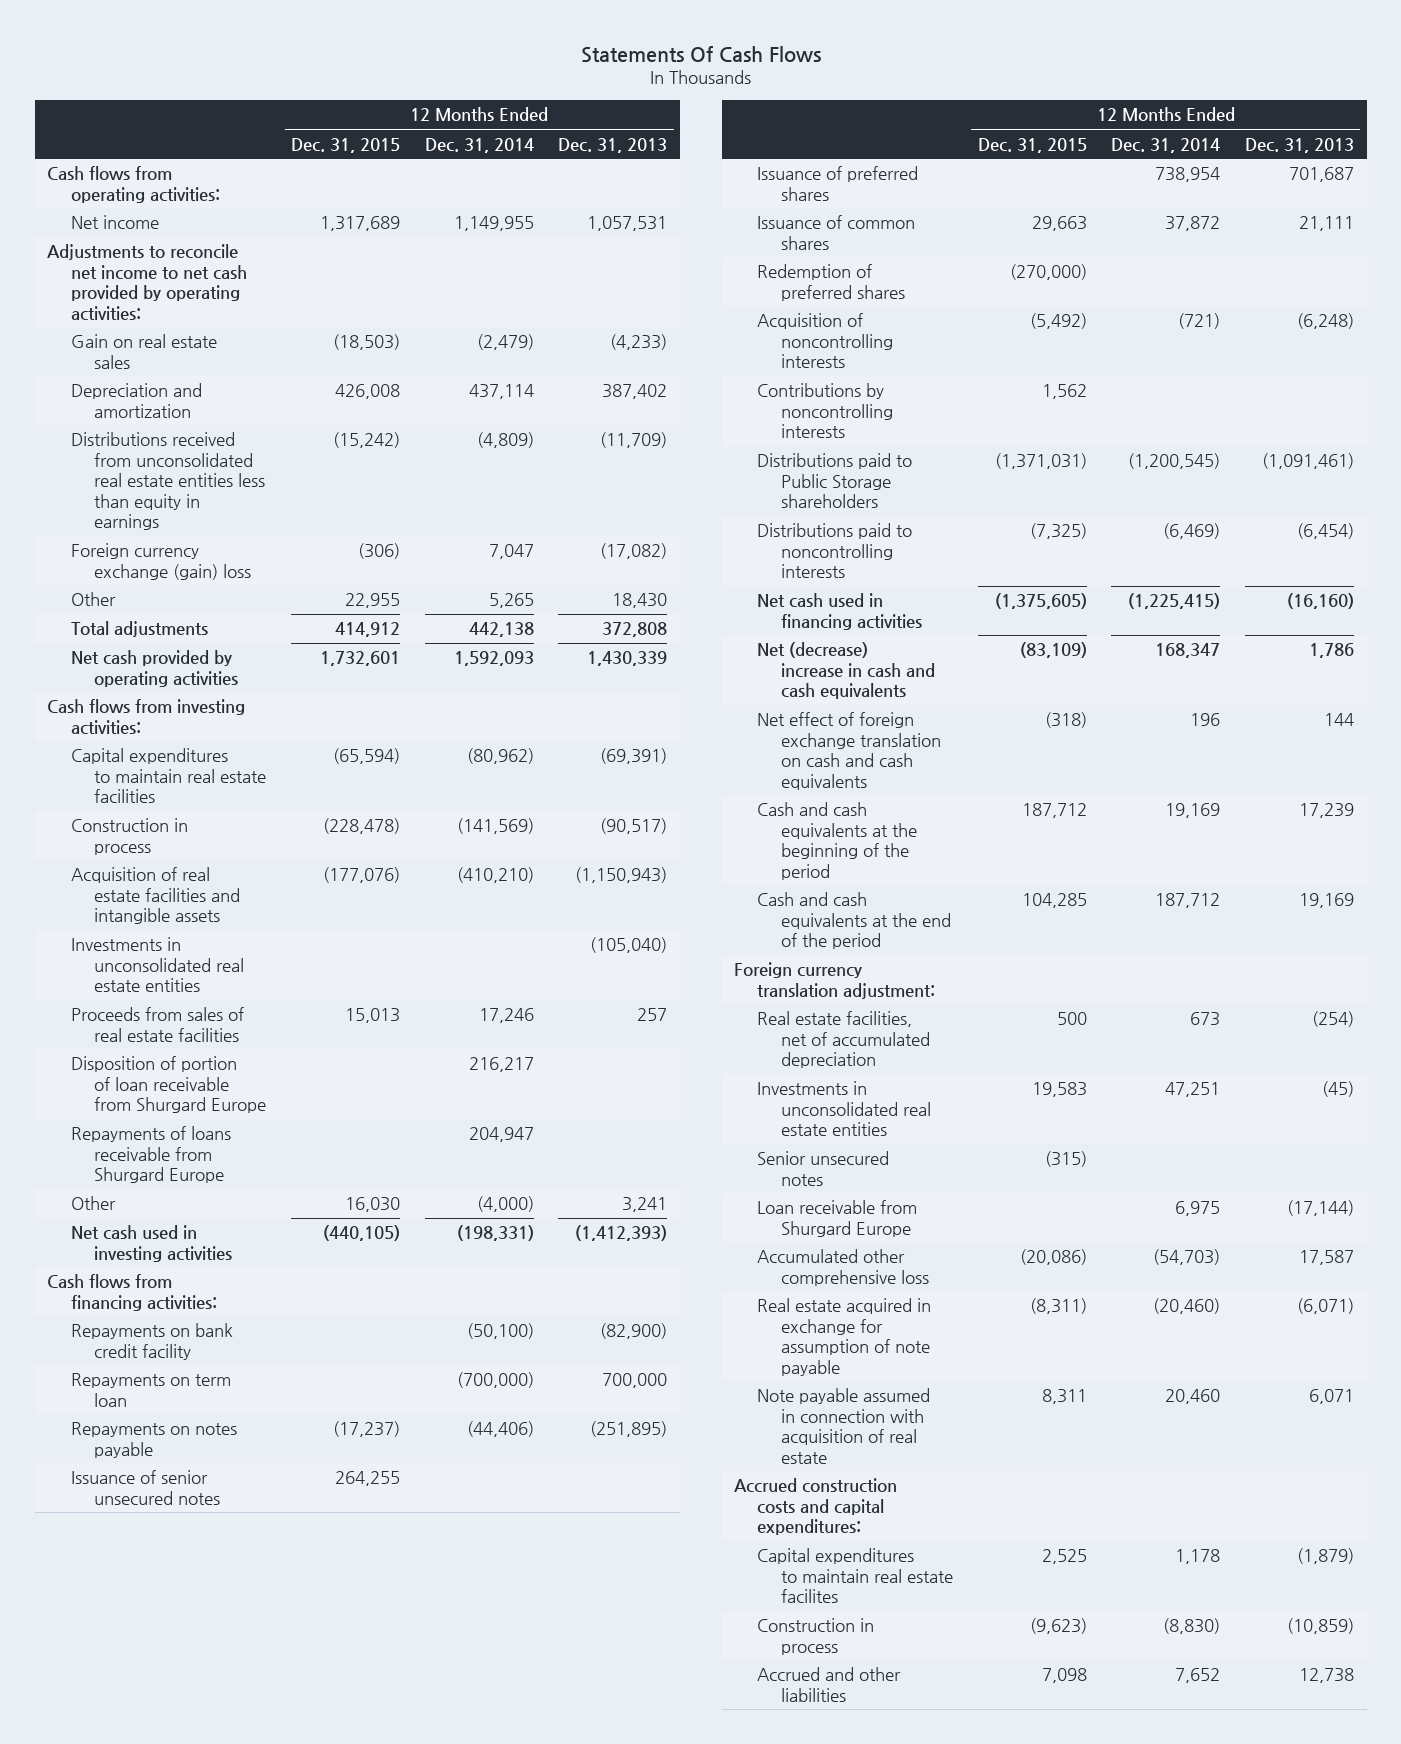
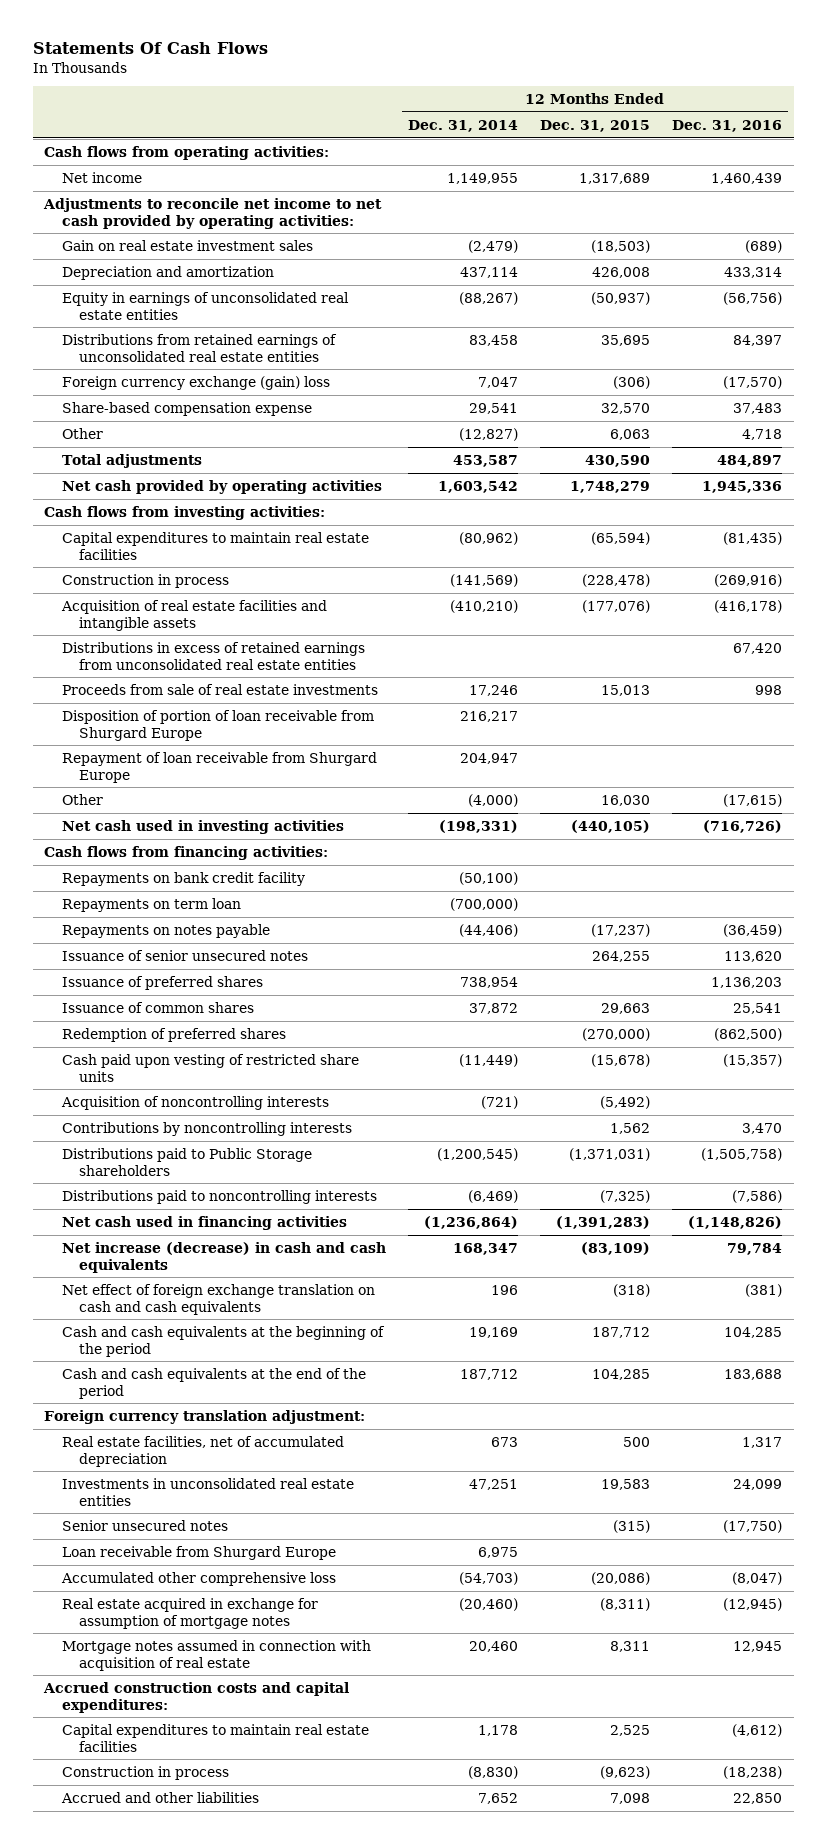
- | 12 Months Ended Dec. 31, 2015 | 12 Months Ended Dec. 31, 2014 | 12 Months Ended Dec. 31, 2013
+ | 12 Months Ended Dec. 31, 2014 | 12 Months Ended Dec. 31, 2015 | 12 Months Ended Dec. 31, 2016
- Gain on real estate sales | (18,503) | (2,479) | (4,233)
+ Gain on real estate investment sales | (2,479) | (18,503) | (689)
- Distributions received from unconsolidated real estate entities less than equity in earnings | (15,242) | (4,809) | (11,709)
+ Equity in earnings of unconsolidated real estate entities | (88,267) | (50,937) | (56,756)
+ Distributions from retained earnings of unconsolidated real estate entities | 83,458 | 35,695 | 84,397
- Other | 22,955 | 5,265 | 18,430
- Total adjustments | 414,912 | 442,138 | 372,808
- Net cash provided by operating activities | 1,732,601 | 1,592,093 | 1,430,339
+ Share-based compensation expense | 29,541 | 32,570 | 37,483
+ Other | (12,827) | 6,063 | 4,718
+ Total adjustments | 453,587 | 430,590 | 484,897
+ Net cash provided by operating activities | 1,603,542 | 1,748,279 | 1,945,336
- Investments in unconsolidated real estate entities | | | (105,040)
- Proceeds from sales of real estate facilities | 15,013 | 17,246 | 257
+ Distributions in excess of retained earnings from unconsolidated real estate entities | | | 67,420
+ Proceeds from sale of real estate investments | 17,246 | 15,013 | 998
- Repayments of loans receivable from Shurgard Europe | | 204,947 |
+ Repayment of loan receivable from Shurgard Europe | 204,947 | |
+ Cash paid upon vesting of restricted share units | (11,449) | (15,678) | (15,357)
- Net cash used in financing activities | (1,375,605) | (1,225,415) | (16,160)
- Net (decrease) increase in cash and cash equivalents | (83,109) | 168,347 | 1,786
+ Net cash used in financing activities | (1,236,864) | (1,391,283) | (1,148,826)
+ Net increase (decrease) in cash and cash equivalents | 168,347 | (83,109) | 79,784
- Real estate acquired in exchange for assumption of note payable | (8,311) | (20,460) | (6,071)
- Note payable assumed in connection with acquisition of real estate | 8,311 | 20,460 | 6,071
+ Real estate acquired in exchange for assumption of mortgage notes | (20,460) | (8,311) | (12,945)
+ Mortgage notes assumed in connection with acquisition of real estate | 20,460 | 8,311 | 12,945
- Capital expenditures to maintain real estate facilites | 2,525 | 1,178 | (1,879)
+ Capital expenditures to maintain real estate facilities | 1,178 | 2,525 | (4,612)

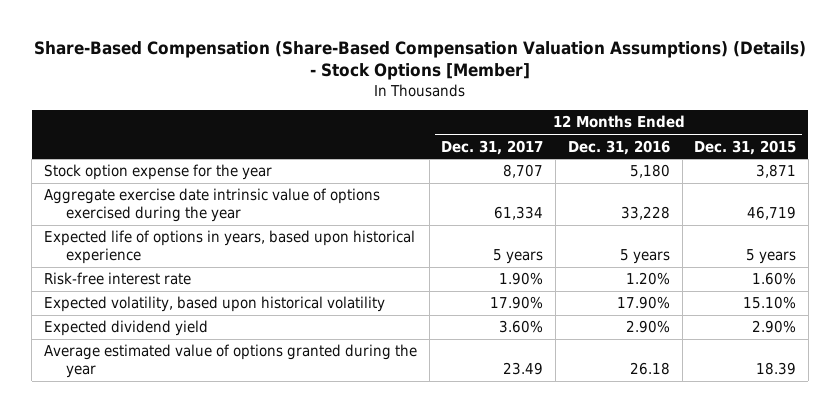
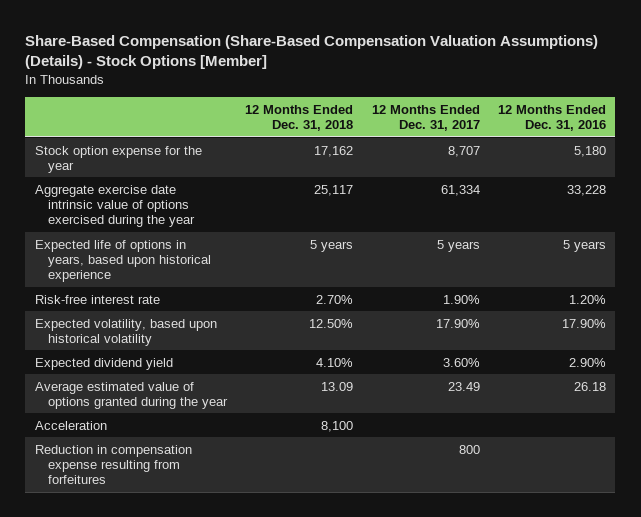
- | 12 Months Ended Dec. 31, 2017 | 12 Months Ended Dec. 31, 2016 | 12 Months Ended Dec. 31, 2015
+ | 12 Months Ended Dec. 31, 2018 | 12 Months Ended Dec. 31, 2017 | 12 Months Ended Dec. 31, 2016
+ Acceleration | 8,100 | |
+ Reduction in compensation expense resulting from forfeitures | | 800 |

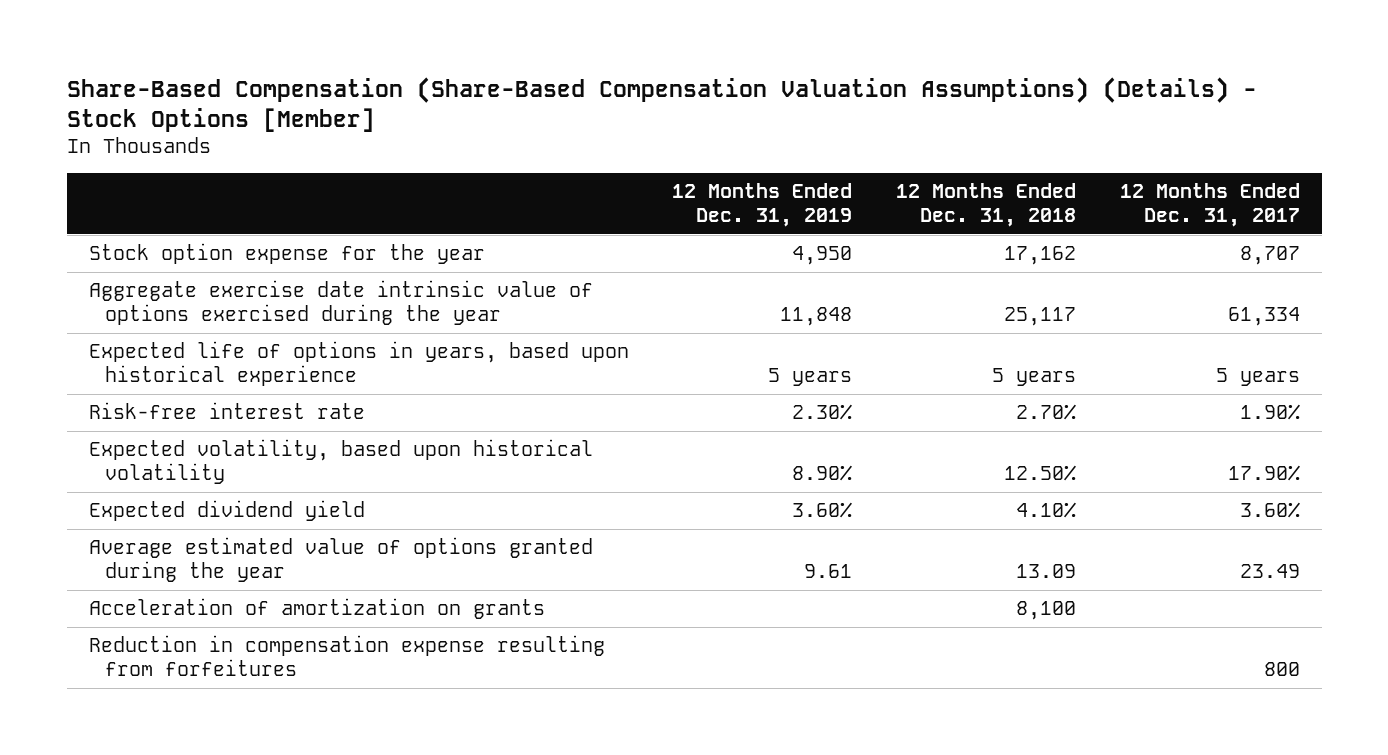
- | 12 Months Ended Dec. 31, 2018 | 12 Months Ended Dec. 31, 2017 | 12 Months Ended Dec. 31, 2016
+ | 12 Months Ended Dec. 31, 2019 | 12 Months Ended Dec. 31, 2018 | 12 Months Ended Dec. 31, 2017
- Acceleration | 8,100 | |
+ Acceleration of amortization on grants | | 8,100 |

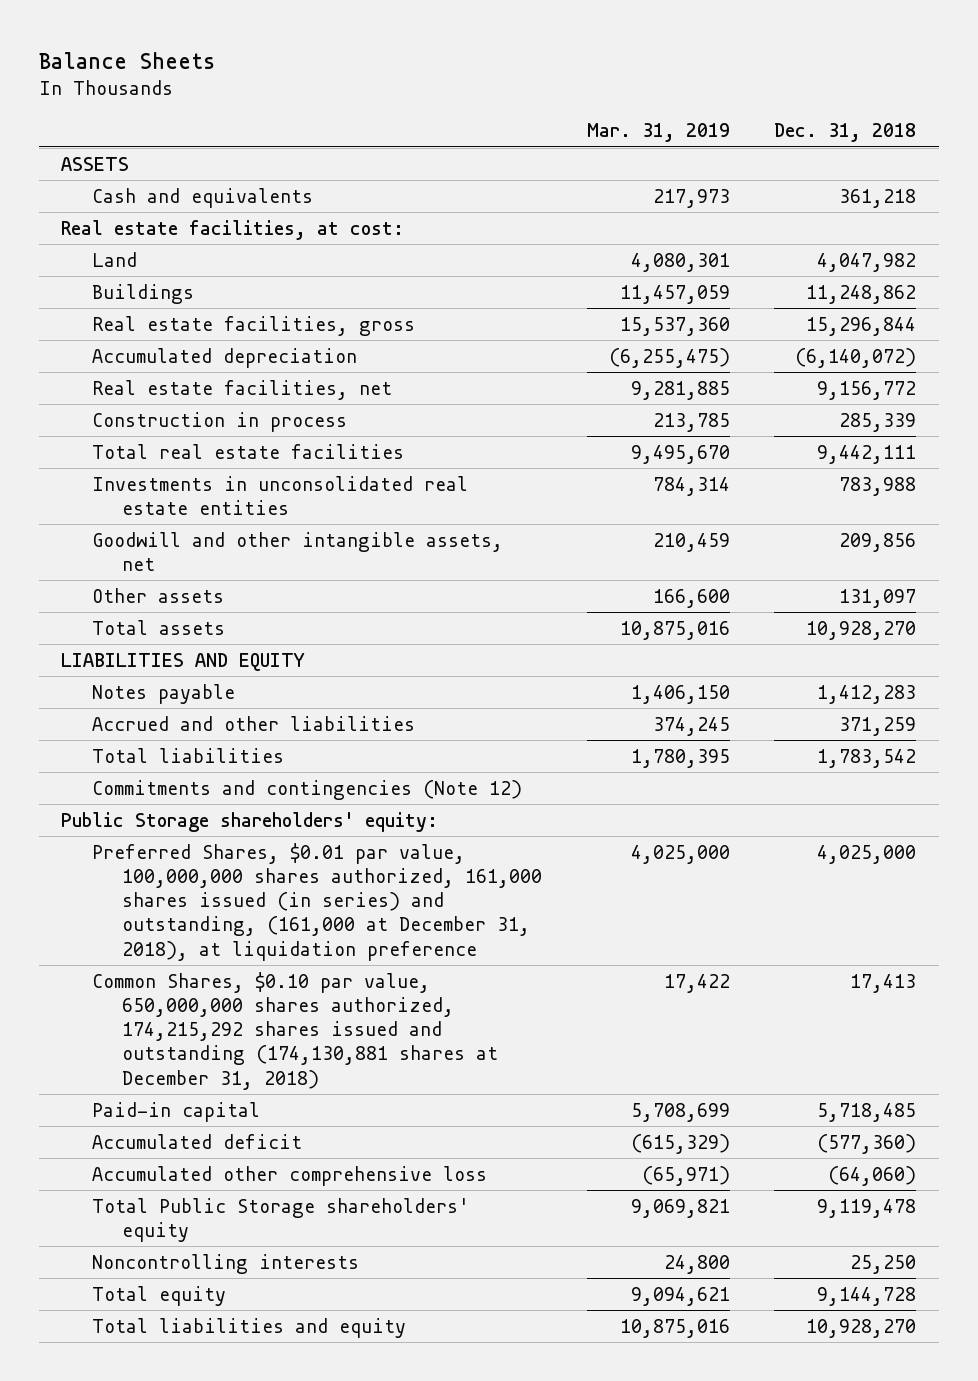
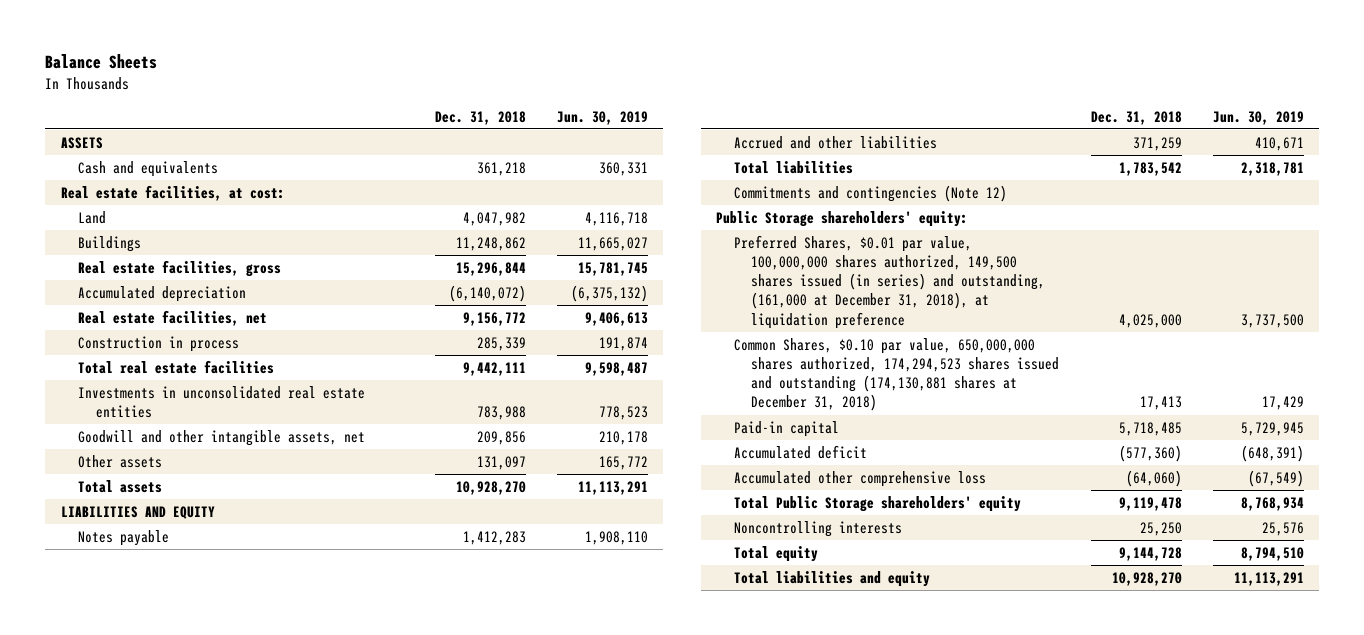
- | Mar. 31, 2019 | Dec. 31, 2018
+ | Dec. 31, 2018 | Jun. 30, 2019
- Preferred Shares, $0.01 par value, 100,000,000 shares authorized, 161,000 shares issued (in series) and outstanding, (161,000 at December 31, 2018), at liquidation preference | 4,025,000 | 4,025,000
- Common Shares, $0.10 par value, 650,000,000 shares authorized, 174,215,292 shares issued and outstanding (174,130,881 shares at December 31, 2018) | 17,422 | 17,413
+ Preferred Shares, $0.01 par value, 100,000,000 shares authorized, 149,500 shares issued (in series) and outstanding, (161,000 at December 31, 2018), at liquidation preference | 4,025,000 | 3,737,500
+ Common Shares, $0.10 par value, 650,000,000 shares authorized, 174,294,523 shares issued and outstanding (174,130,881 shares at December 31, 2018) | 17,413 | 17,429

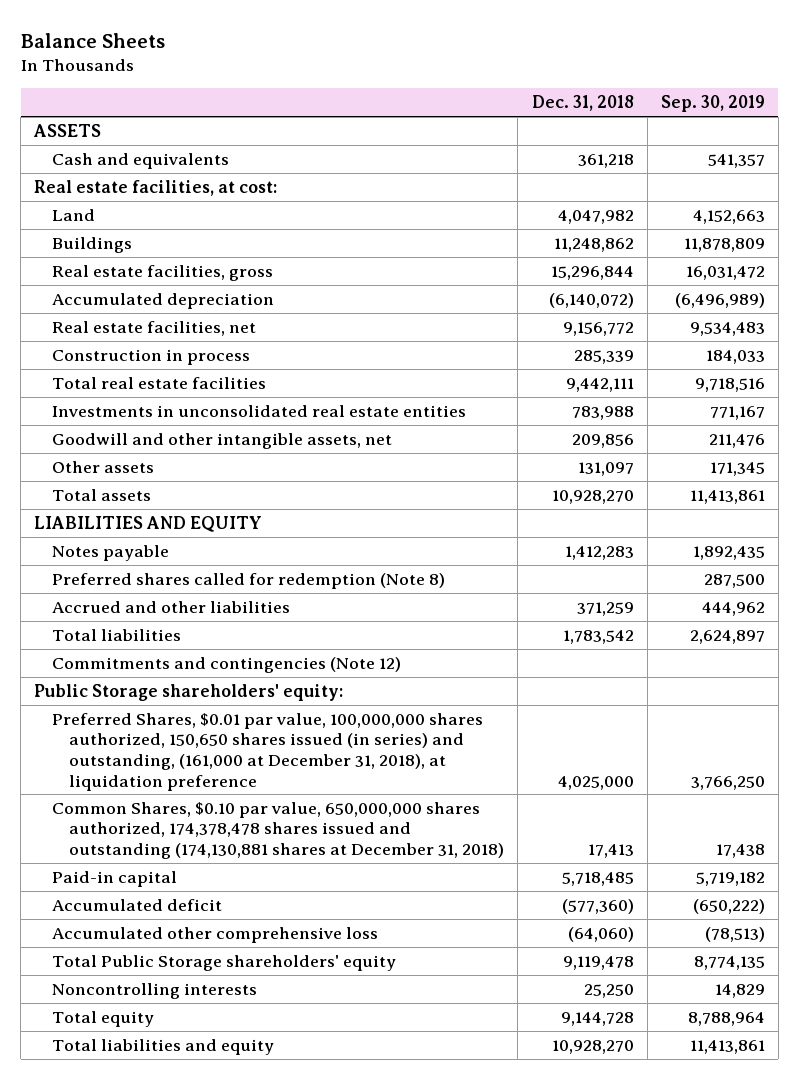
- | Dec. 31, 2018 | Jun. 30, 2019
+ | Dec. 31, 2018 | Sep. 30, 2019
+ Preferred shares called for redemption (Note 8) | | 287,500
- Preferred Shares, $0.01 par value, 100,000,000 shares authorized, 149,500 shares issued (in series) and outstanding, (161,000 at December 31, 2018), at liquidation preference | 4,025,000 | 3,737,500
- Common Shares, $0.10 par value, 650,000,000 shares authorized, 174,294,523 shares issued and outstanding (174,130,881 shares at December 31, 2018) | 17,413 | 17,429
+ Preferred Shares, $0.01 par value, 100,000,000 shares authorized, 150,650 shares issued (in series) and outstanding, (161,000 at December 31, 2018), at liquidation preference | 4,025,000 | 3,766,250
+ Common Shares, $0.10 par value, 650,000,000 shares authorized, 174,378,478 shares issued and outstanding (174,130,881 shares at December 31, 2018) | 17,413 | 17,438

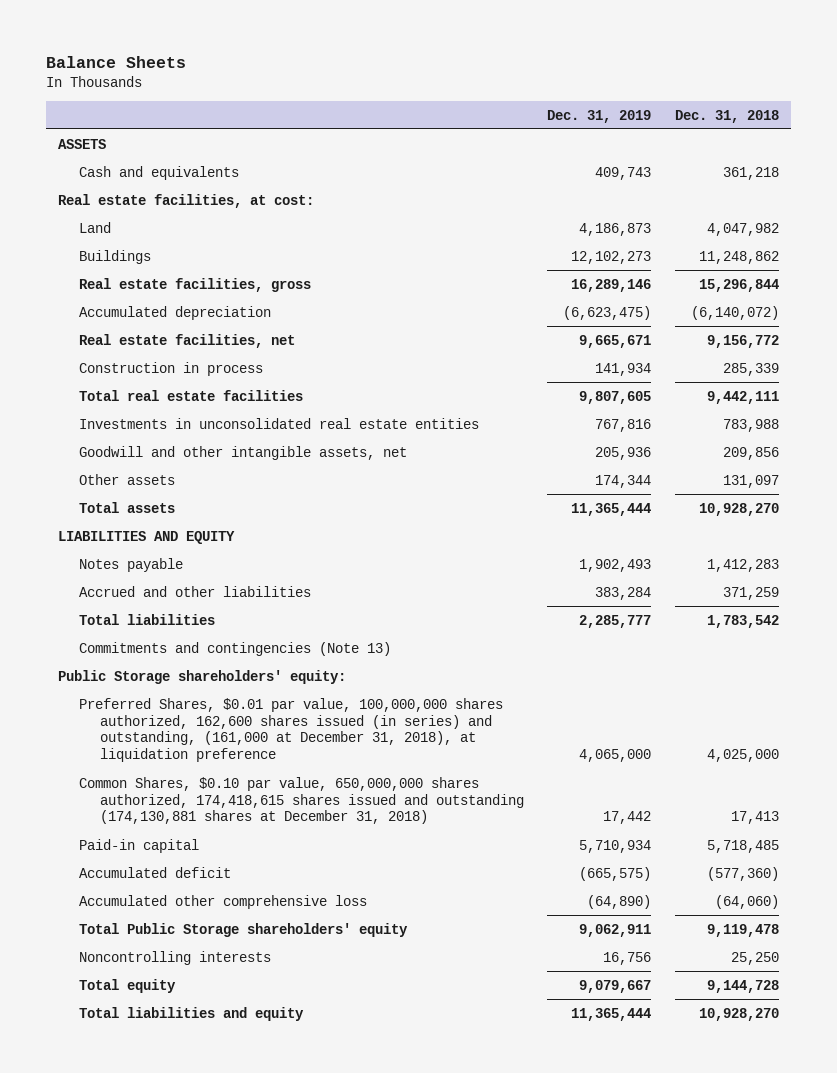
- | Dec. 31, 2018 | Sep. 30, 2019
+ | Dec. 31, 2019 | Dec. 31, 2018
- Preferred shares called for redemption (Note 8) | | 287,500
- Commitments and contingencies (Note 12)
+ Commitments and contingencies (Note 13)
- Preferred Shares, $0.01 par value, 100,000,000 shares authorized, 150,650 shares issued (in series) and outstanding, (161,000 at December 31, 2018), at liquidation preference | 4,025,000 | 3,766,250
- Common Shares, $0.10 par value, 650,000,000 shares authorized, 174,378,478 shares issued and outstanding (174,130,881 shares at December 31, 2018) | 17,413 | 17,438
+ Preferred Shares, $0.01 par value, 100,000,000 shares authorized, 162,600 shares issued (in series) and outstanding, (161,000 at December 31, 2018), at liquidation preference | 4,065,000 | 4,025,000
+ Common Shares, $0.10 par value, 650,000,000 shares authorized, 174,418,615 shares issued and outstanding (174,130,881 shares at December 31, 2018) | 17,442 | 17,413

